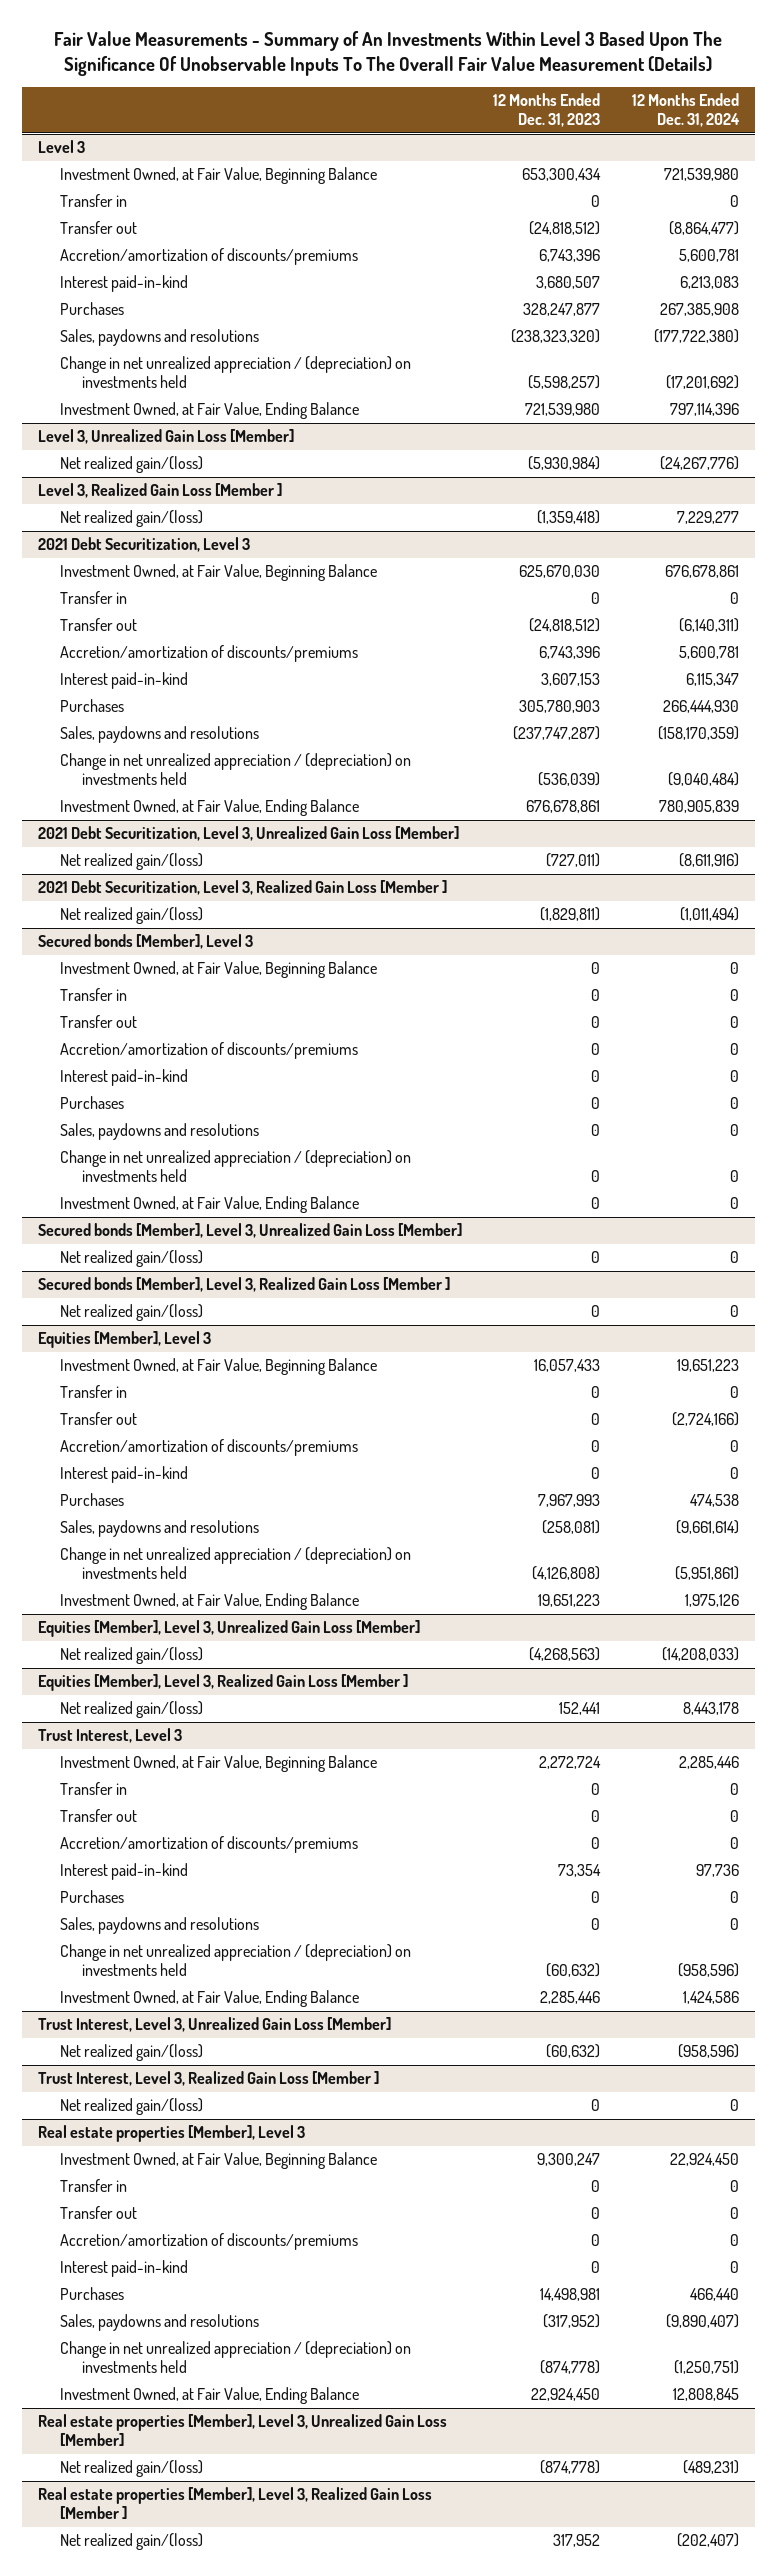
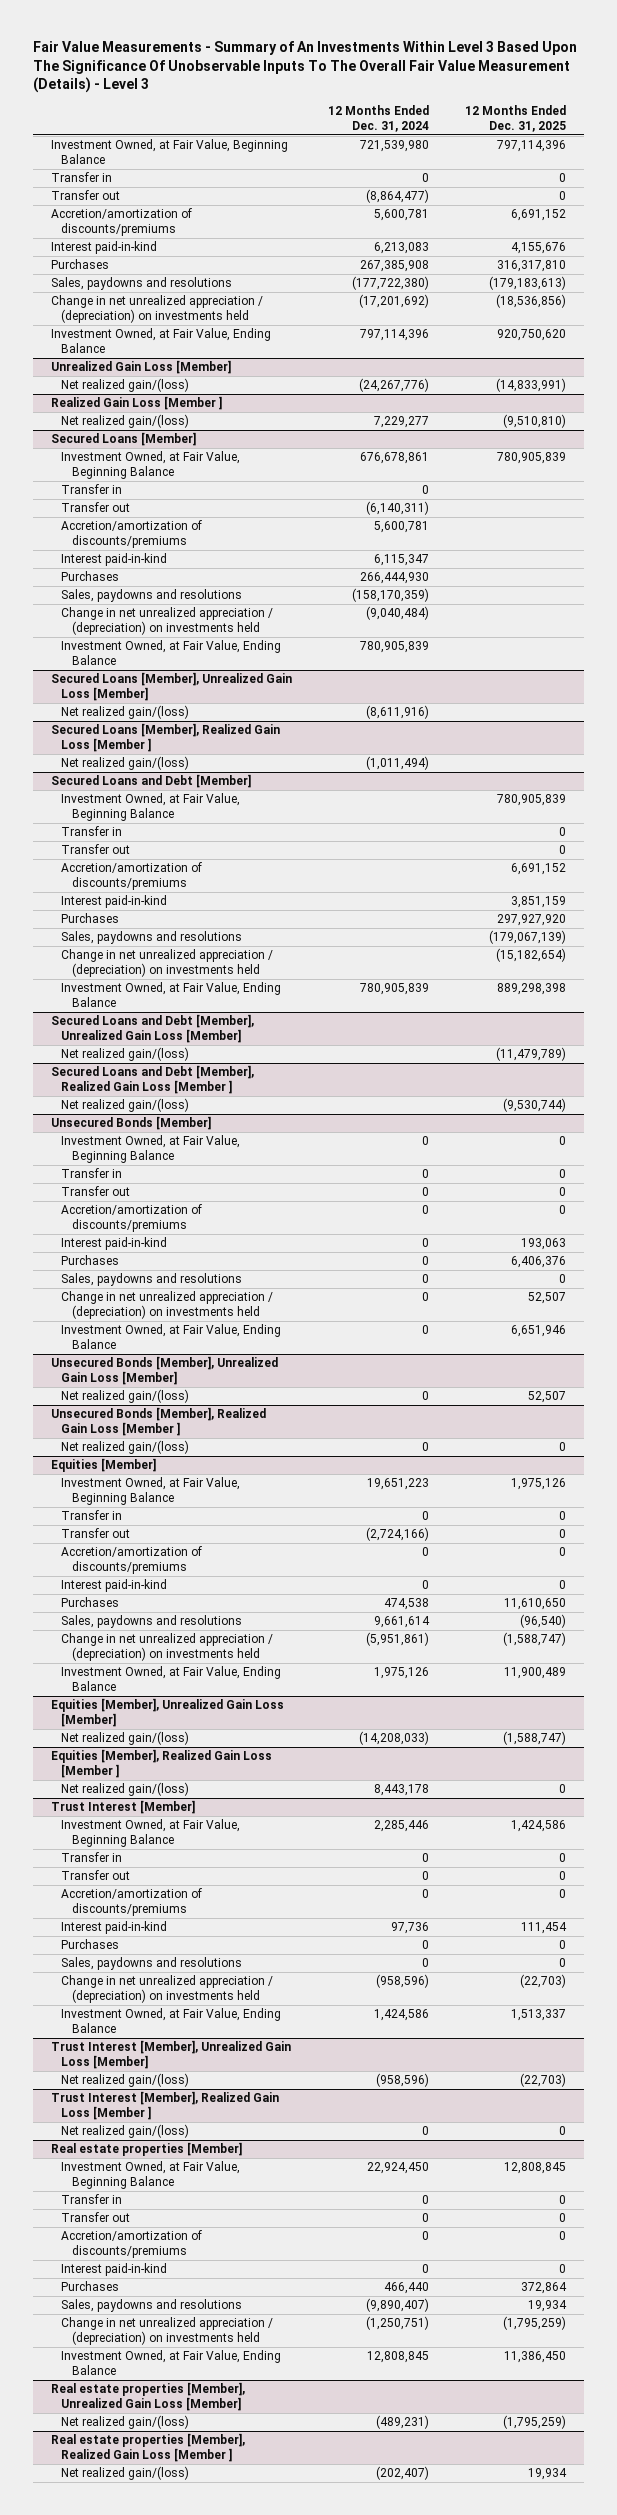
- Fair Value Measurements - Summary of An Investments Within Level 3 Based Upon The Significance Of Unobservable Inputs To The Overall Fair Value Measurement (Details)
+ Fair Value Measurements - Summary of An Investments Within Level 3 Based Upon The Significance Of Unobservable Inputs To The Overall Fair Value Measurement (Details) - Level 3
- | 12 Months Ended Dec. 31, 2023 | 12 Months Ended Dec. 31, 2024
+ | 12 Months Ended Dec. 31, 2024 | 12 Months Ended Dec. 31, 2025
- Level 3
- Level 3, Unrealized Gain Loss [Member]
+ Unrealized Gain Loss [Member]
- Level 3, Realized Gain Loss [Member ]
+ Realized Gain Loss [Member ]
- 2021 Debt Securitization, Level 3
+ Secured Loans [Member]
- 2021 Debt Securitization, Level 3, Unrealized Gain Loss [Member]
+ Secured Loans [Member], Unrealized Gain Loss [Member]
- 2021 Debt Securitization, Level 3, Realized Gain Loss [Member ]
+ Secured Loans [Member], Realized Gain Loss [Member ]
- Secured bonds [Member], Level 3
+ Secured Loans and Debt [Member]
+ Investment Owned, at Fair Value, Beginning Balance | | 780,905,839
+ Transfer in | | 0
+ Transfer out | | 0
+ Accretion/amortization of discounts/premiums | | 6,691,152
+ Interest paid-in-kind | | 3,851,159
+ Purchases | | 297,927,920
+ Sales, paydowns and resolutions | | (179,067,139)
+ Change in net unrealized appreciation / (depreciation) on investments held | | (15,182,654)
+ Investment Owned, at Fair Value, Ending Balance | 780,905,839 | 889,298,398
+ Secured Loans and Debt [Member], Unrealized Gain Loss [Member]
+ Net realized gain/(loss) | | (11,479,789)
+ Secured Loans and Debt [Member], Realized Gain Loss [Member ]
+ Net realized gain/(loss) | | (9,530,744)
+ Unsecured Bonds [Member]
- Secured bonds [Member], Level 3, Unrealized Gain Loss [Member]
+ Unsecured Bonds [Member], Unrealized Gain Loss [Member]
- Secured bonds [Member], Level 3, Realized Gain Loss [Member ]
+ Unsecured Bonds [Member], Realized Gain Loss [Member ]
- Equities [Member], Level 3
+ Equities [Member]
- Sales, paydowns and resolutions | (258,081) | (9,661,614)
+ Sales, paydowns and resolutions | 9,661,614 | (96,540)
- Equities [Member], Level 3, Unrealized Gain Loss [Member]
+ Equities [Member], Unrealized Gain Loss [Member]
- Equities [Member], Level 3, Realized Gain Loss [Member ]
+ Equities [Member], Realized Gain Loss [Member ]
- Trust Interest, Level 3
+ Trust Interest [Member]
- Trust Interest, Level 3, Unrealized Gain Loss [Member]
+ Trust Interest [Member], Unrealized Gain Loss [Member]
- Trust Interest, Level 3, Realized Gain Loss [Member ]
+ Trust Interest [Member], Realized Gain Loss [Member ]
- Real estate properties [Member], Level 3
+ Real estate properties [Member]
- Real estate properties [Member], Level 3, Unrealized Gain Loss [Member]
+ Real estate properties [Member], Unrealized Gain Loss [Member]
- Real estate properties [Member], Level 3, Realized Gain Loss [Member ]
+ Real estate properties [Member], Realized Gain Loss [Member ]

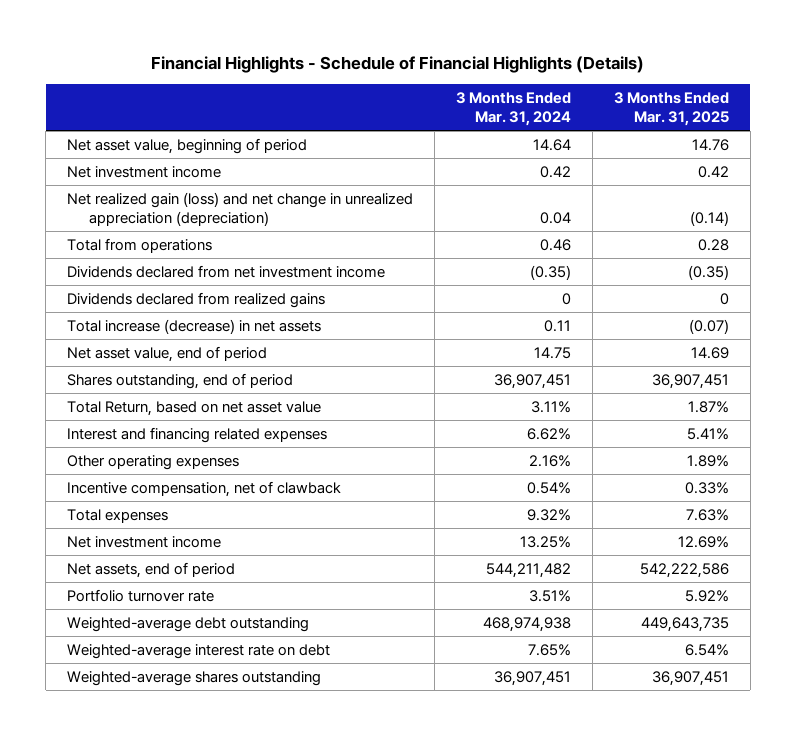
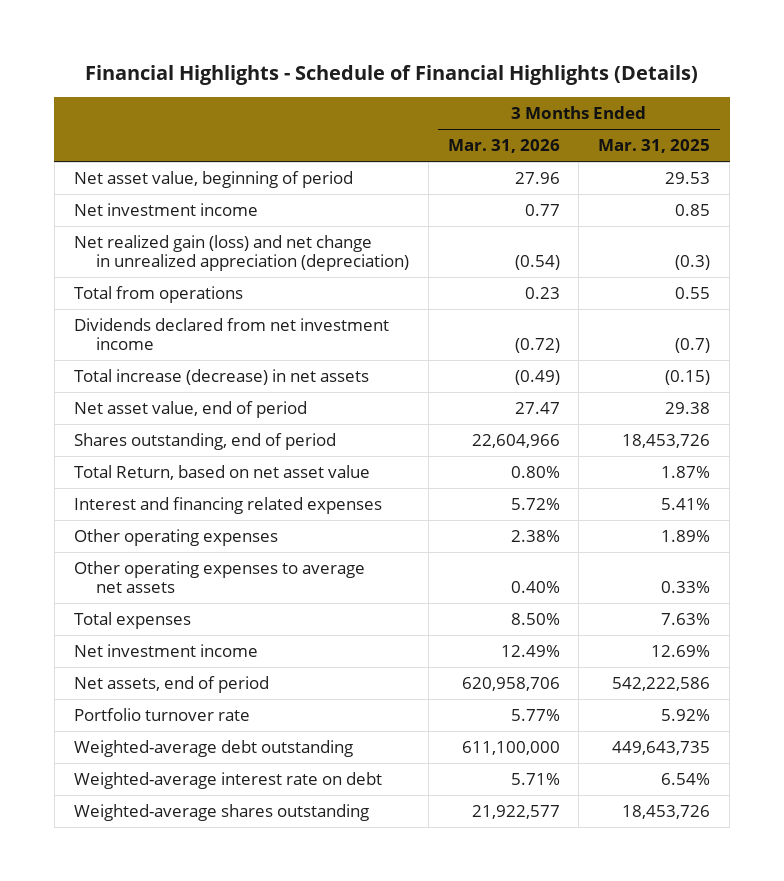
- | 3 Months Ended Mar. 31, 2024 | 3 Months Ended Mar. 31, 2025
+ | 3 Months Ended Mar. 31, 2026 | 3 Months Ended Mar. 31, 2025
- Net asset value, beginning of period | 14.64 | 14.76
- Net investment income | 0.42 | 0.42
- Net realized gain (loss) and net change in unrealized appreciation (depreciation) | 0.04 | (0.14)
- Total from operations | 0.46 | 0.28
- Dividends declared from net investment income | (0.35) | (0.35)
- Dividends declared from realized gains | 0 | 0
- Total increase (decrease) in net assets | 0.11 | (0.07)
- Net asset value, end of period | 14.75 | 14.69
- Shares outstanding, end of period | 36,907,451 | 36,907,451
+ Net asset value, beginning of period | 27.96 | 29.53
+ Net investment income | 0.77 | 0.85
+ Net realized gain (loss) and net change in unrealized appreciation (depreciation) | (0.54) | (0.3)
+ Total from operations | 0.23 | 0.55
+ Dividends declared from net investment income | (0.72) | (0.7)
+ Total increase (decrease) in net assets | (0.49) | (0.15)
+ Net asset value, end of period | 27.47 | 29.38
+ Shares outstanding, end of period | 22,604,966 | 18,453,726
- Incentive compensation, net of clawback | 0.54% | 0.33%
+ Other operating expenses to average net assets | 0.40% | 0.33%
- Weighted-average shares outstanding | 36,907,451 | 36,907,451
+ Weighted-average shares outstanding | 21,922,577 | 18,453,726

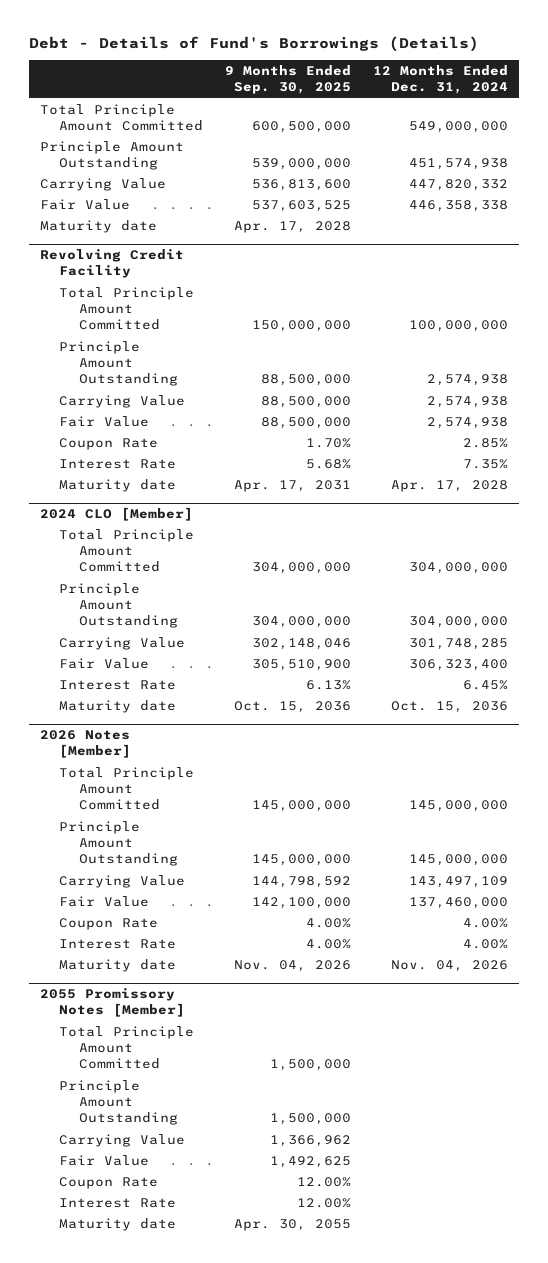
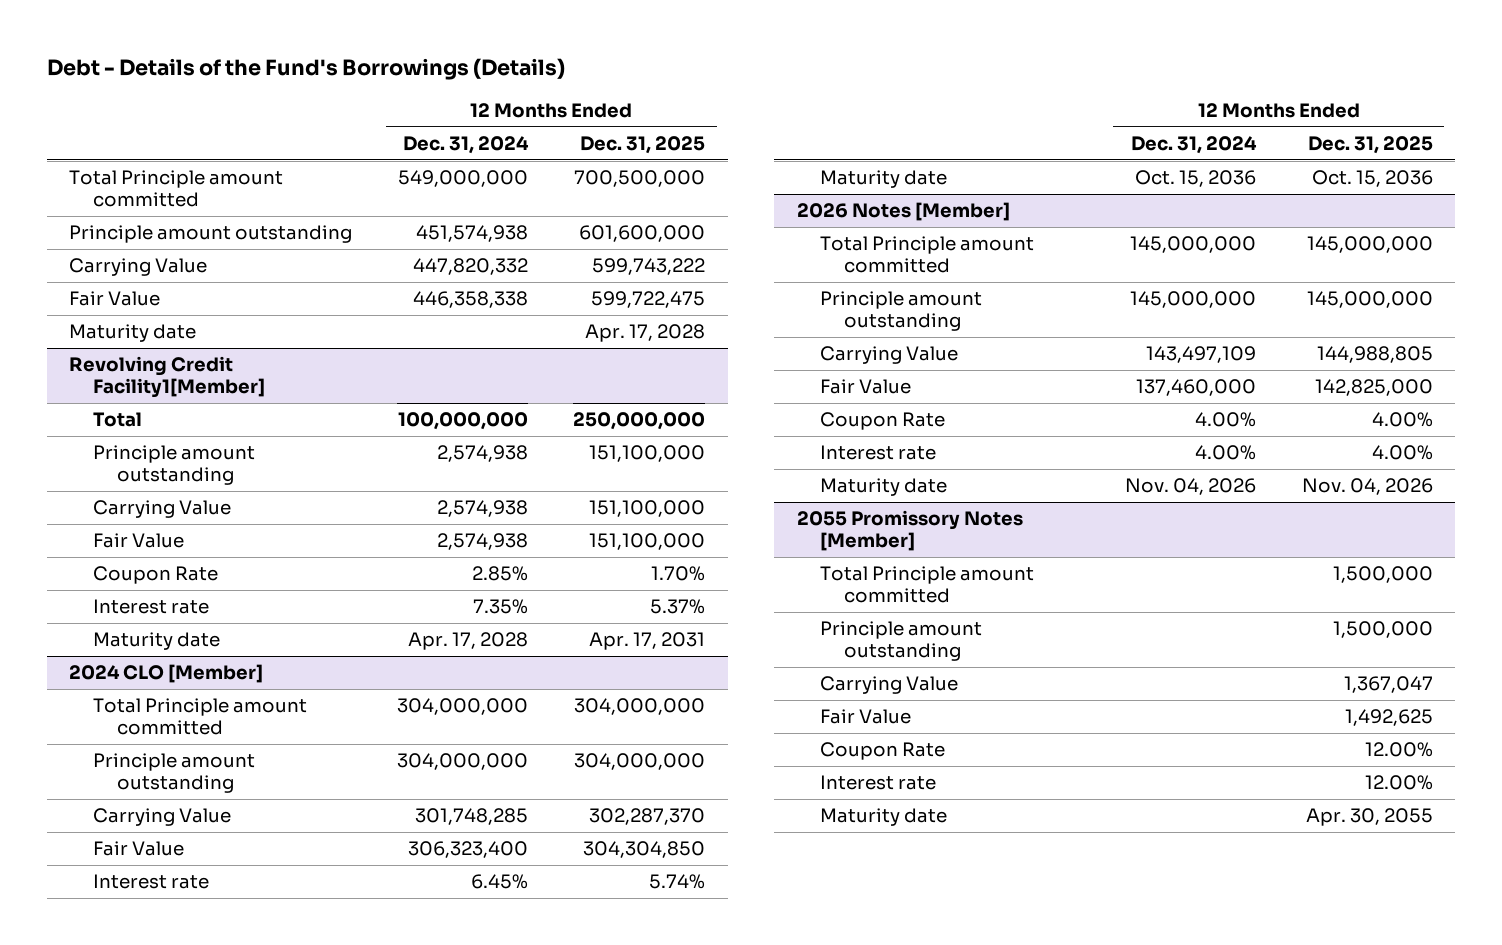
- Debt - Details of Fund's Borrowings (Details)
+ Debt - Details of the Fund's Borrowings (Details)
- | 9 Months Ended Sep. 30, 2025 | 12 Months Ended Dec. 31, 2024
+ | 12 Months Ended Dec. 31, 2024 | 12 Months Ended Dec. 31, 2025
- Total Principle Amount Committed | 600,500,000 | 549,000,000
- Principle Amount Outstanding | 539,000,000 | 451,574,938
+ Total Principle amount committed | 549,000,000 | 700,500,000
+ Principle amount outstanding | 451,574,938 | 601,600,000
- Revolving Credit Facility
- Total Principle Amount Committed | 150,000,000 | 100,000,000
- Principle Amount Outstanding | 88,500,000 | 2,574,938
+ Revolving Credit Facility1[Member]
+ Total | 100,000,000 | 250,000,000
+ Principle amount outstanding | 2,574,938 | 151,100,000
- Interest Rate | 5.68% | 7.35%
+ Interest rate | 7.35% | 5.37%
@ 2024 CLO [Member]
- Total Principle Amount Committed | 304,000,000 | 304,000,000
- Principle Amount Outstanding | 304,000,000 | 304,000,000
+ Total Principle amount committed | 304,000,000 | 304,000,000
+ Principle amount outstanding | 304,000,000 | 304,000,000
- Interest Rate | 6.13% | 6.45%
+ Interest rate | 6.45% | 5.74%
@ 2026 Notes [Member]
- Total Principle Amount Committed | 145,000,000 | 145,000,000
- Principle Amount Outstanding | 145,000,000 | 145,000,000
+ Total Principle amount committed | 145,000,000 | 145,000,000
+ Principle amount outstanding | 145,000,000 | 145,000,000
- Interest Rate | 4.00% | 4.00%
+ Interest rate | 4.00% | 4.00%
@ 2055 Promissory Notes [Member]
- Total Principle Amount Committed | 1,500,000 |
- Principle Amount Outstanding | 1,500,000 |
+ Total Principle amount committed | | 1,500,000
+ Principle amount outstanding | | 1,500,000
- Interest Rate | 12.00% |
+ Interest rate | | 12.00%

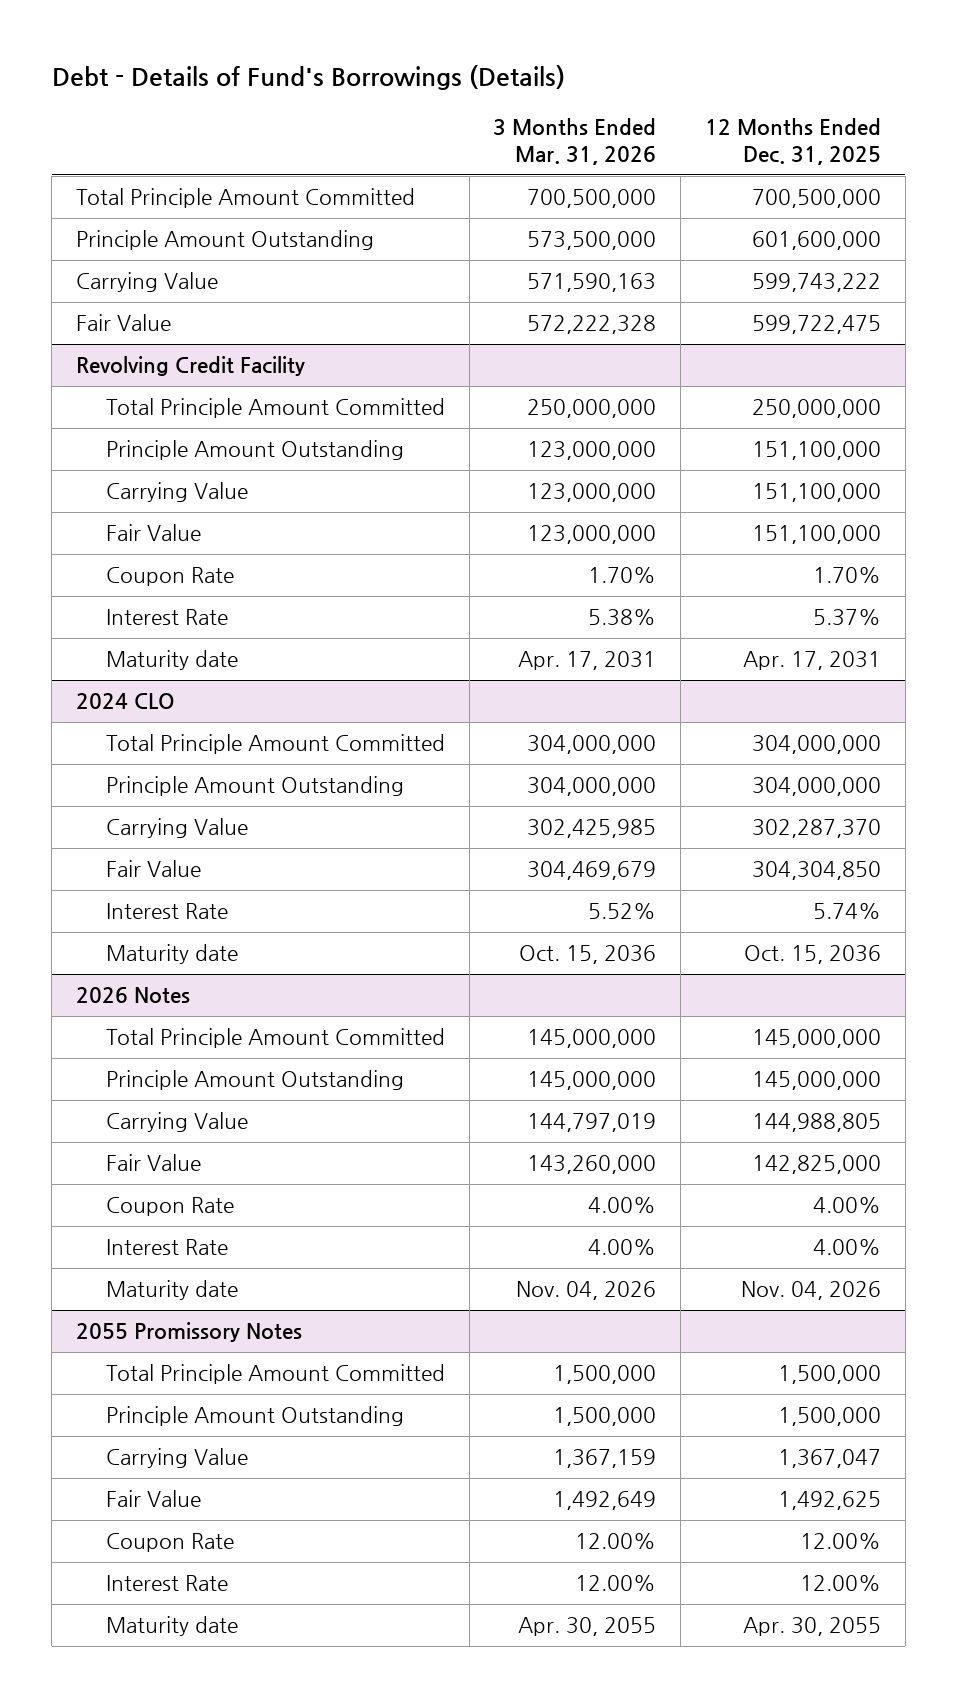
- Debt - Details of the Fund's Borrowings (Details)
+ Debt - Details of Fund's Borrowings (Details)
- | 12 Months Ended Dec. 31, 2024 | 12 Months Ended Dec. 31, 2025
+ | 3 Months Ended Mar. 31, 2026 | 12 Months Ended Dec. 31, 2025
- Total Principle amount committed | 549,000,000 | 700,500,000
- Principle amount outstanding | 451,574,938 | 601,600,000
+ Total Principle Amount Committed | 700,500,000 | 700,500,000
+ Principle Amount Outstanding | 573,500,000 | 601,600,000
- Maturity date | | Apr. 17, 2028
- Revolving Credit Facility1[Member]
- Total | 100,000,000 | 250,000,000
- Principle amount outstanding | 2,574,938 | 151,100,000
+ Revolving Credit Facility
+ Total Principle Amount Committed | 250,000,000 | 250,000,000
+ Principle Amount Outstanding | 123,000,000 | 151,100,000
- Interest rate | 7.35% | 5.37%
+ Interest Rate | 5.38% | 5.37%
- 2024 CLO [Member]
- Total Principle amount committed | 304,000,000 | 304,000,000
- Principle amount outstanding | 304,000,000 | 304,000,000
+ 2024 CLO
+ Total Principle Amount Committed | 304,000,000 | 304,000,000
+ Principle Amount Outstanding | 304,000,000 | 304,000,000
- Interest rate | 6.45% | 5.74%
+ Interest Rate | 5.52% | 5.74%
- 2026 Notes [Member]
- Total Principle amount committed | 145,000,000 | 145,000,000
- Principle amount outstanding | 145,000,000 | 145,000,000
+ 2026 Notes
+ Total Principle Amount Committed | 145,000,000 | 145,000,000
+ Principle Amount Outstanding | 145,000,000 | 145,000,000
- Interest rate | 4.00% | 4.00%
+ Interest Rate | 4.00% | 4.00%
- 2055 Promissory Notes [Member]
- Total Principle amount committed | | 1,500,000
- Principle amount outstanding | | 1,500,000
+ 2055 Promissory Notes
+ Total Principle Amount Committed | 1,500,000 | 1,500,000
+ Principle Amount Outstanding | 1,500,000 | 1,500,000
- Interest rate | | 12.00%
+ Interest Rate | 12.00% | 12.00%

